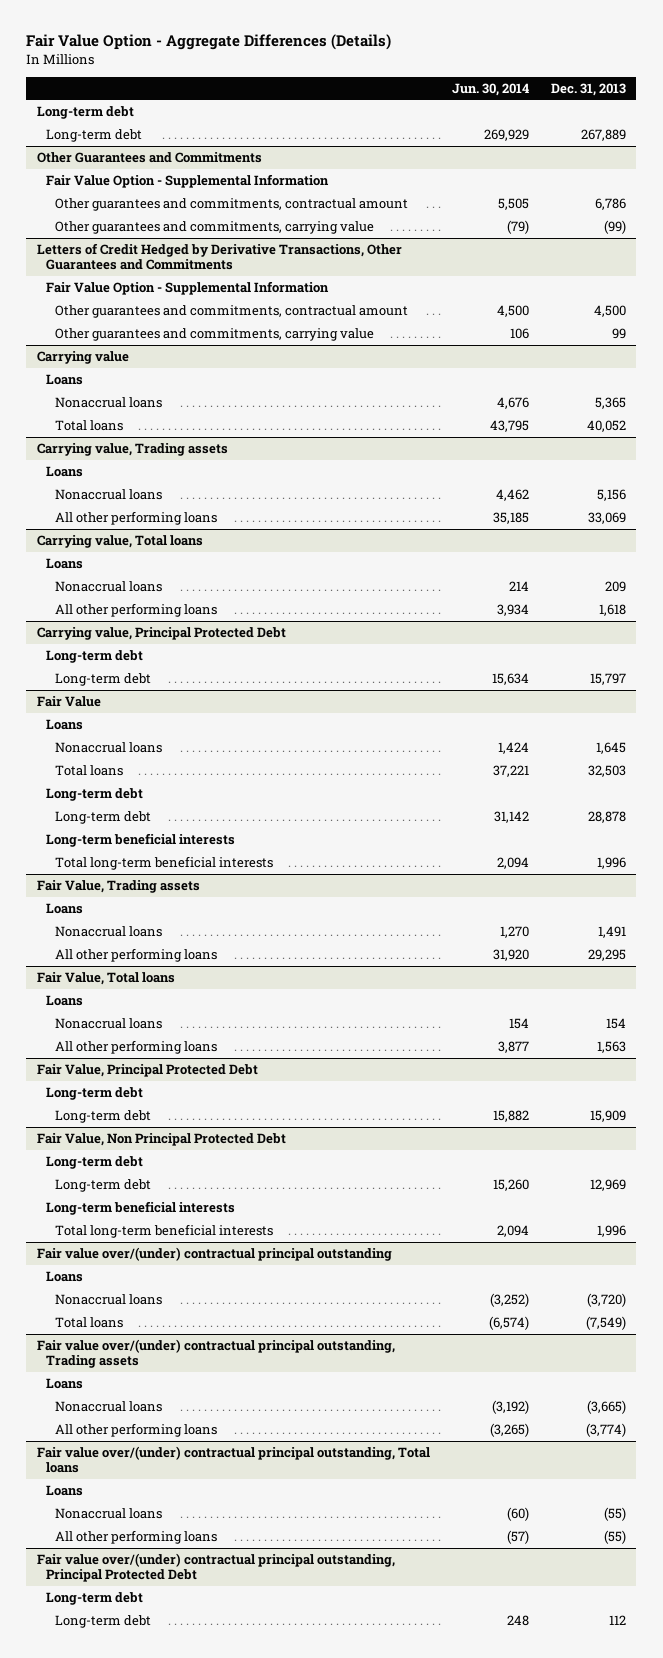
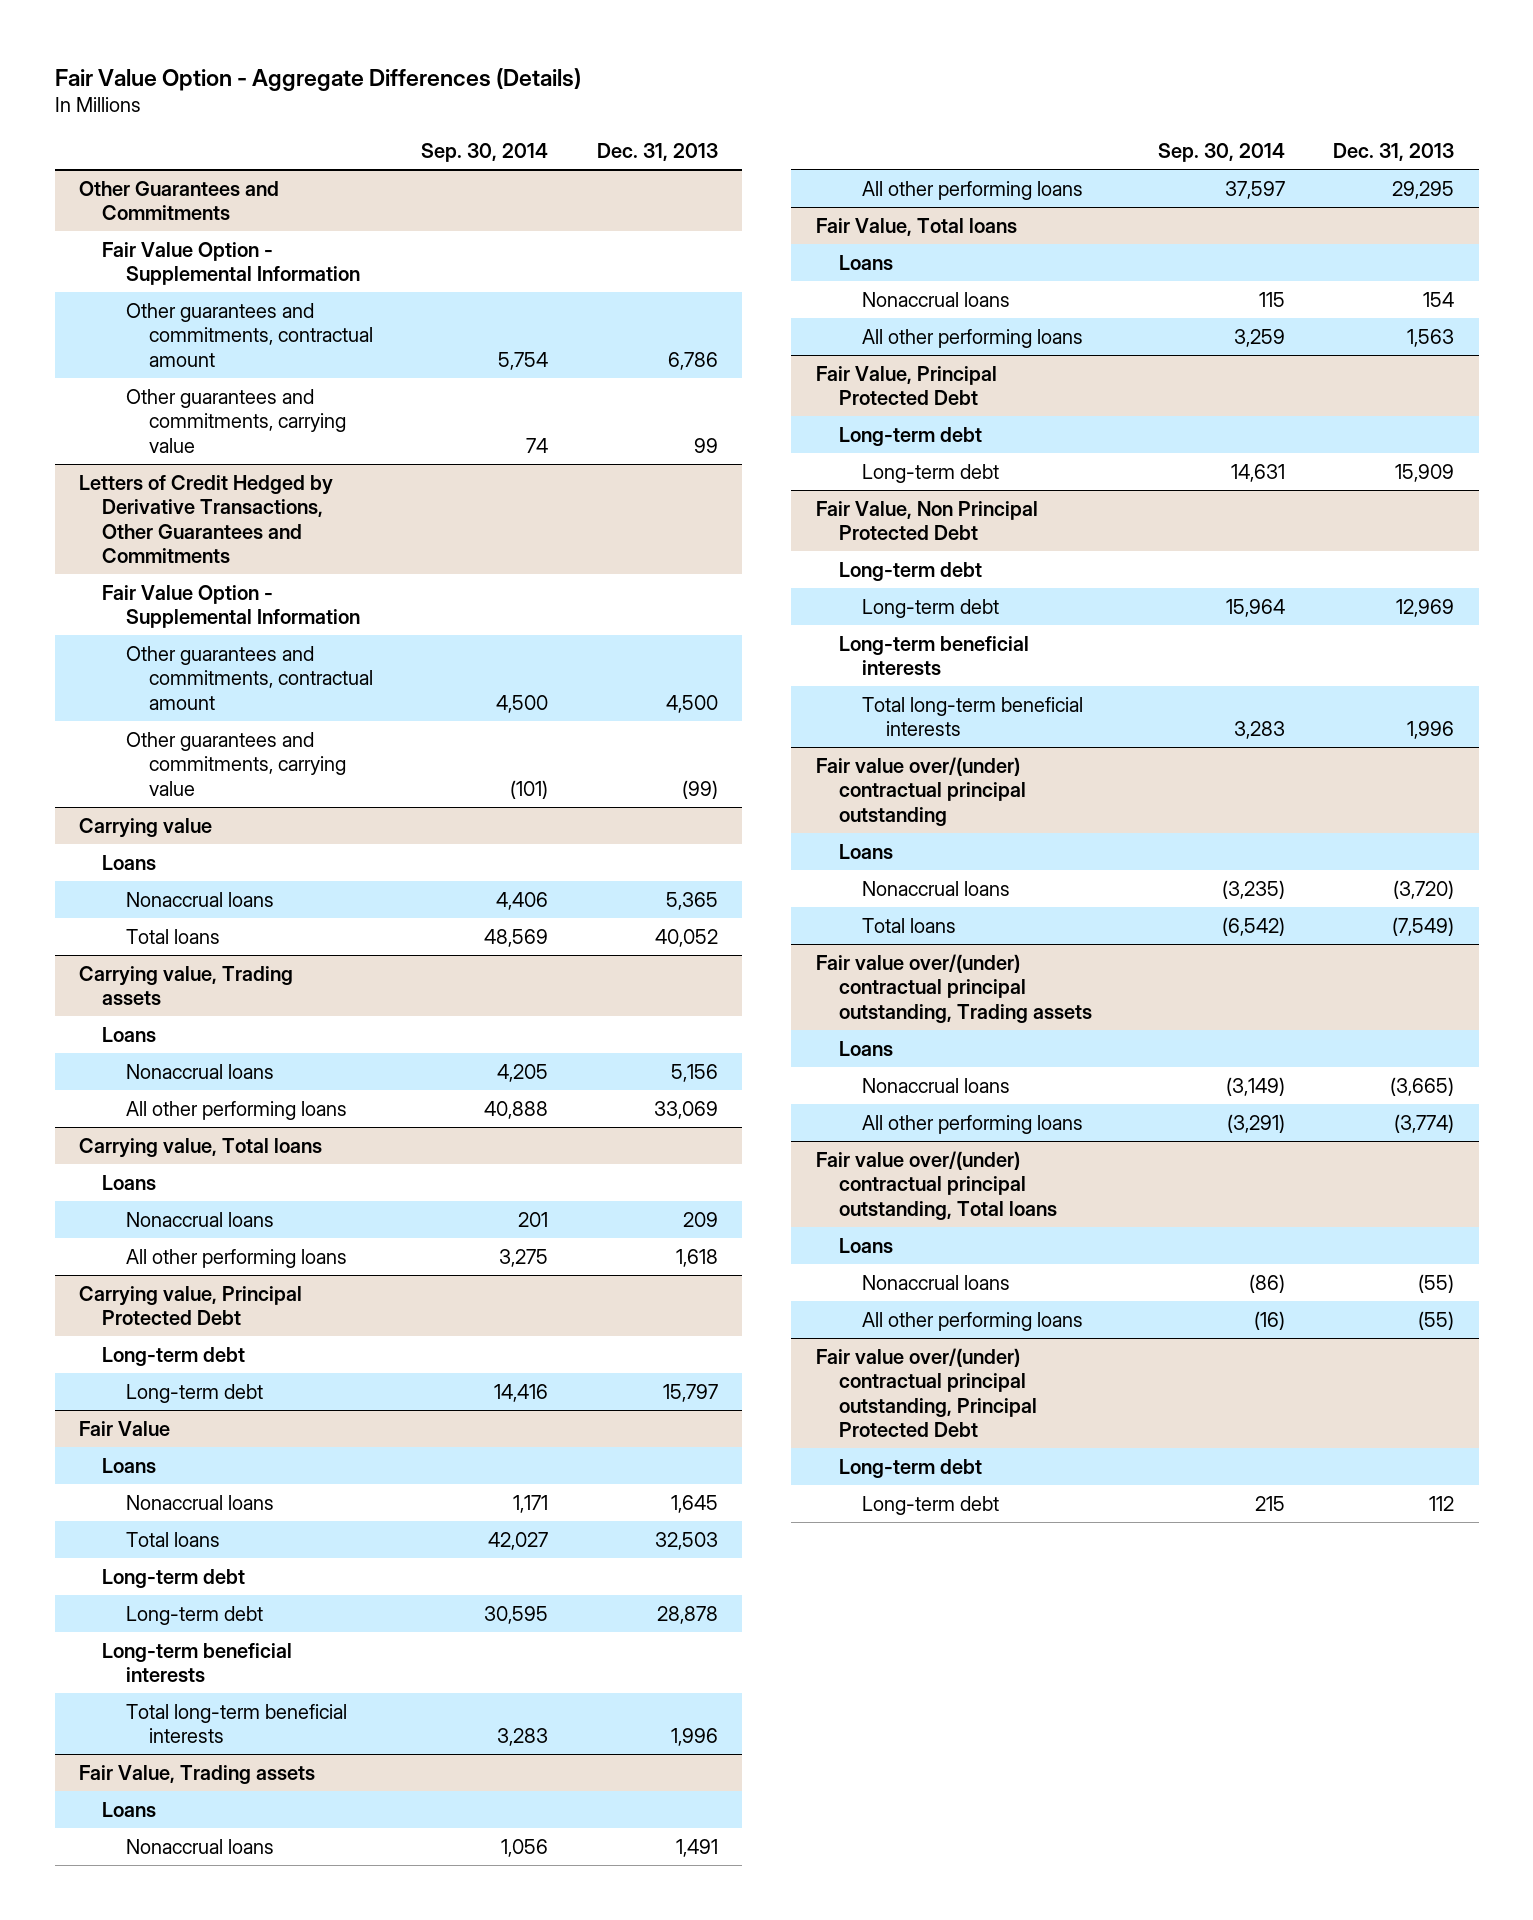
- | Jun. 30, 2014 | Dec. 31, 2013
+ | Sep. 30, 2014 | Dec. 31, 2013
- Long-term debt
- Long-term debt | 269,929 | 267,889
@ Other Guarantees and Commitments
- Other guarantees and commitments, carrying value | (79) | (99)
+ Other guarantees and commitments, carrying value | 74 | 99
@ Letters of Credit Hedged by Derivative Transactions, Other Guarantees and Commitments
- Other guarantees and commitments, carrying value | 106 | 99
+ Other guarantees and commitments, carrying value | (101) | (99)

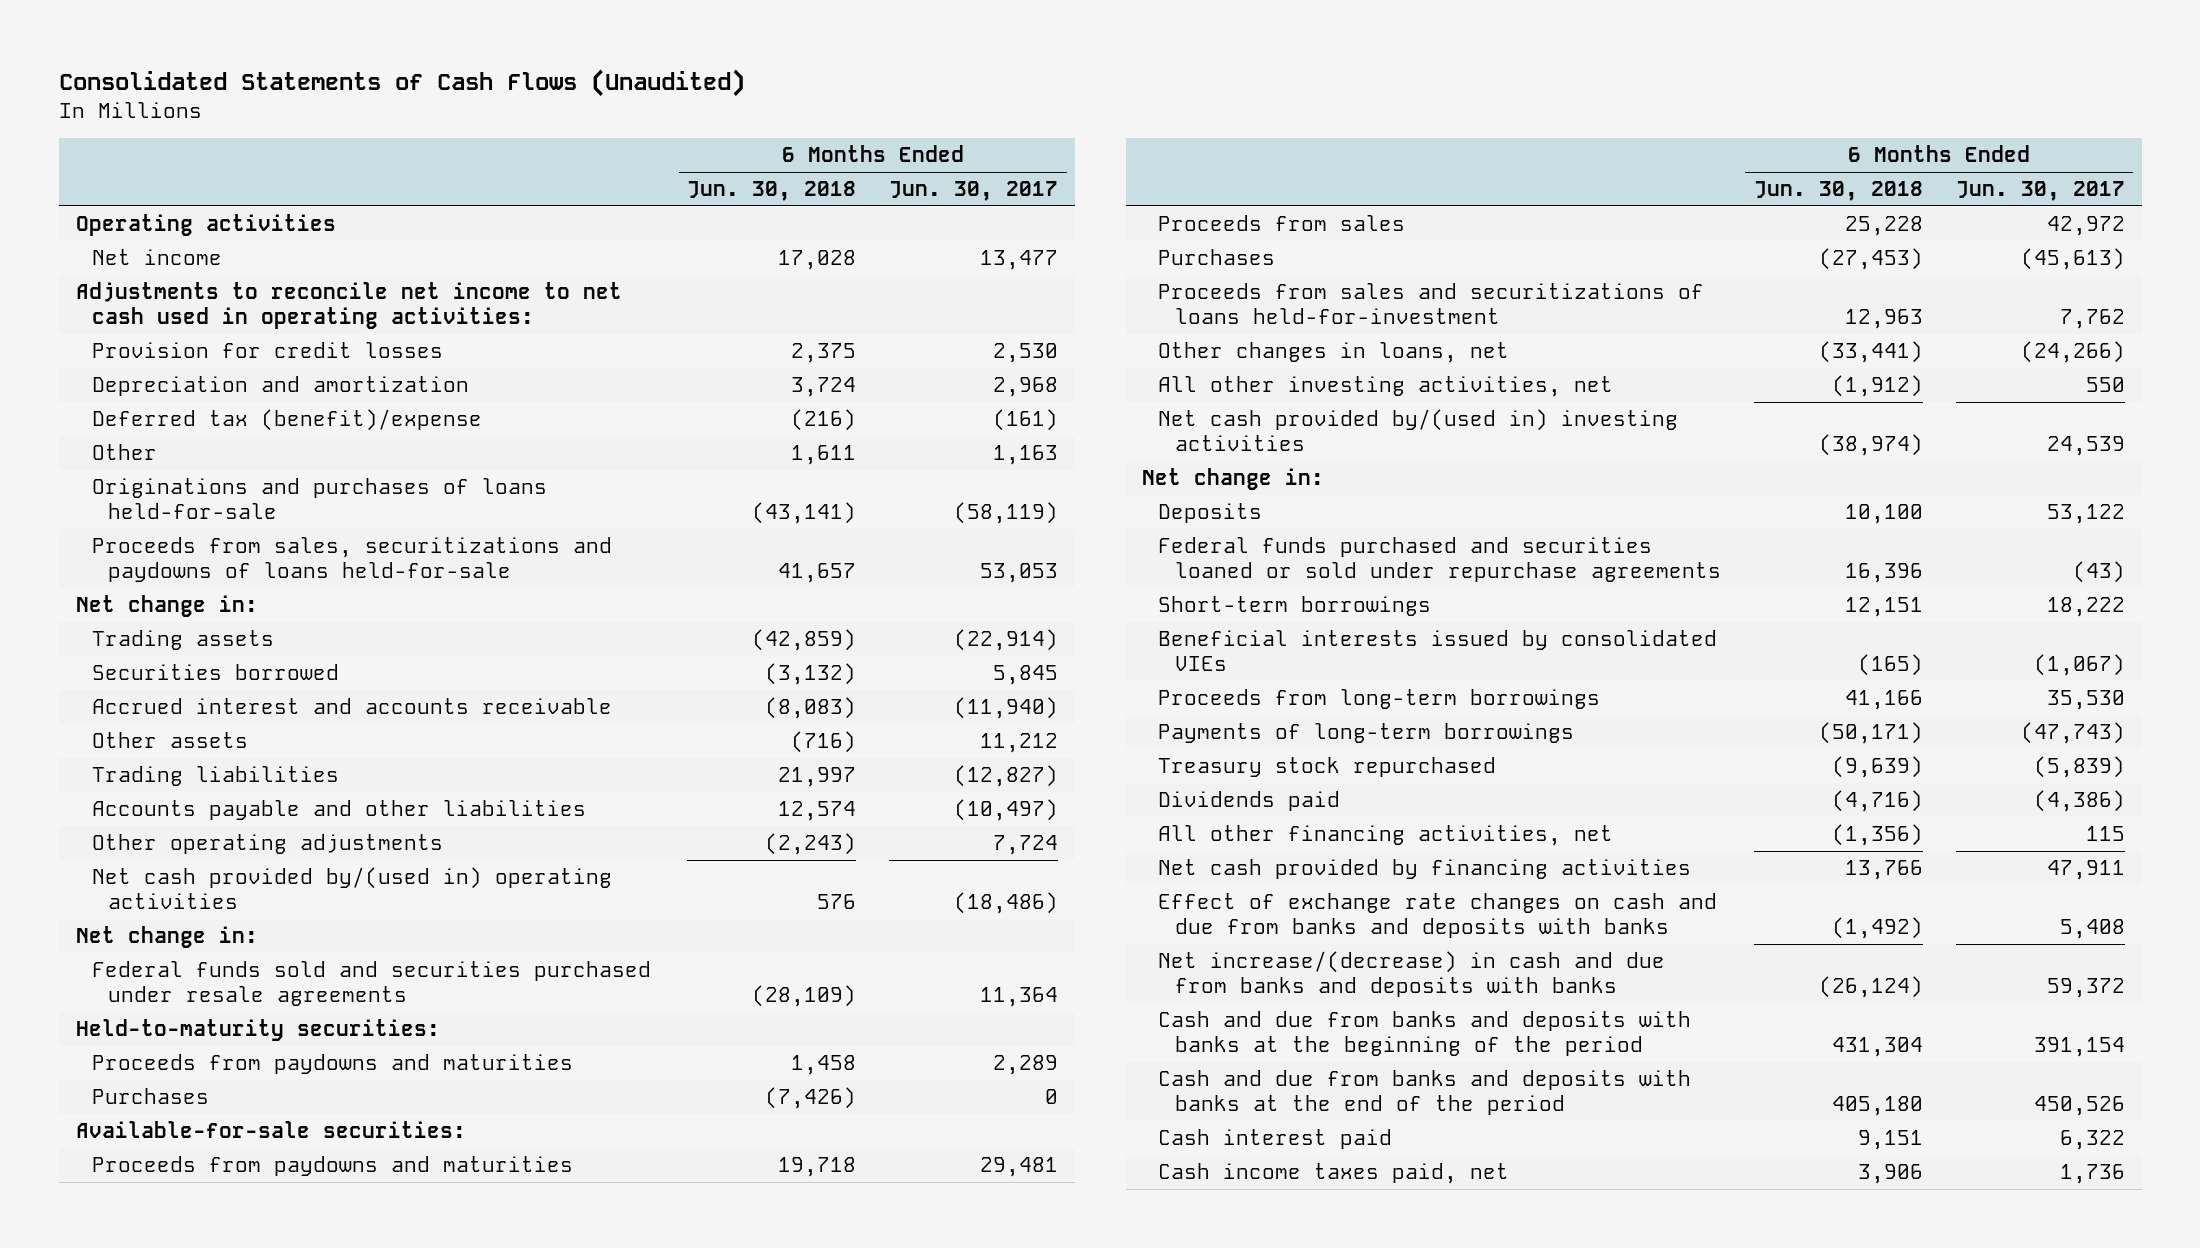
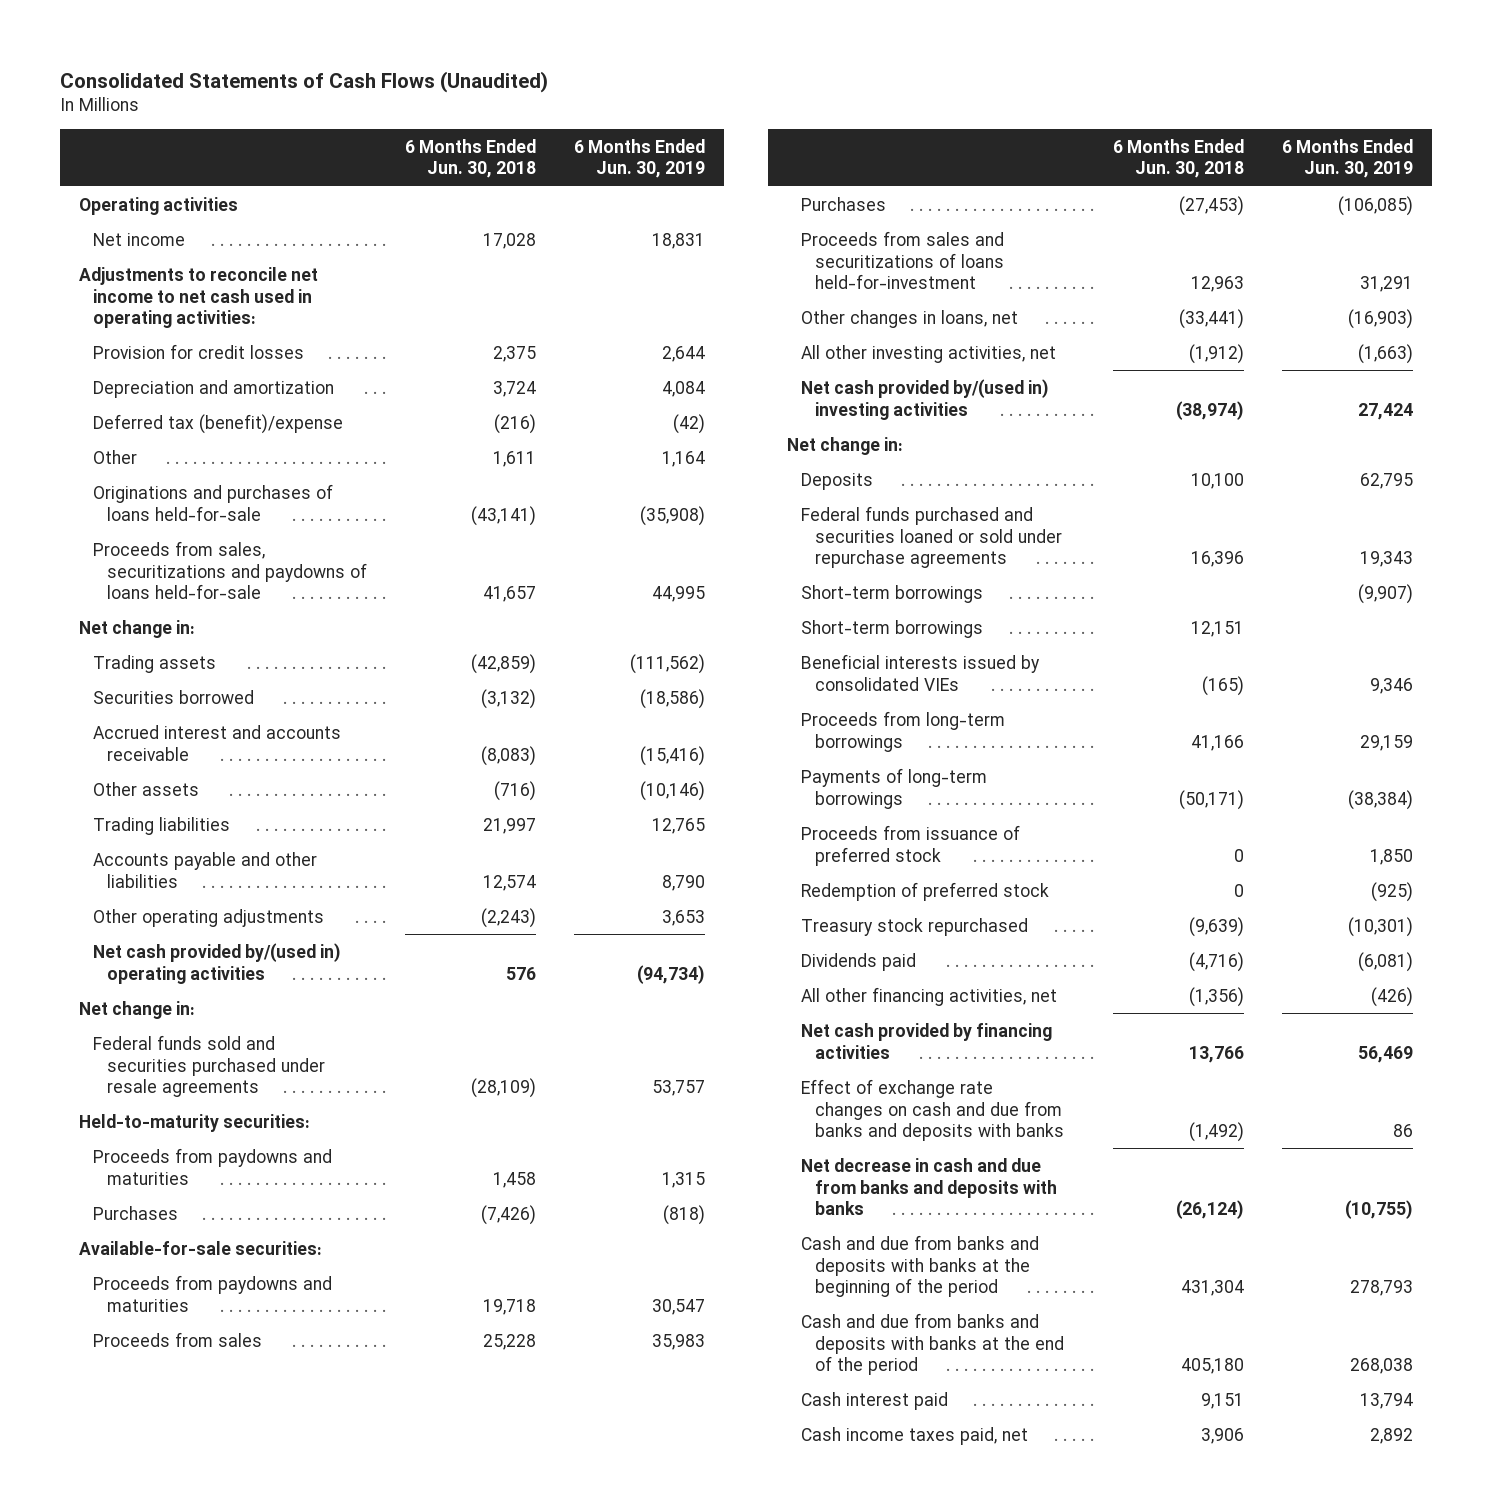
- | 6 Months Ended Jun. 30, 2018 | 6 Months Ended Jun. 30, 2017
+ | 6 Months Ended Jun. 30, 2018 | 6 Months Ended Jun. 30, 2019
+ Short-term borrowings | | (9,907)
+ Proceeds from issuance of preferred stock | 0 | 1,850
+ Redemption of preferred stock | 0 | (925)
- Net increase/(decrease) in cash and due from banks and deposits with banks | (26,124) | 59,372
+ Net decrease in cash and due from banks and deposits with banks | (26,124) | (10,755)

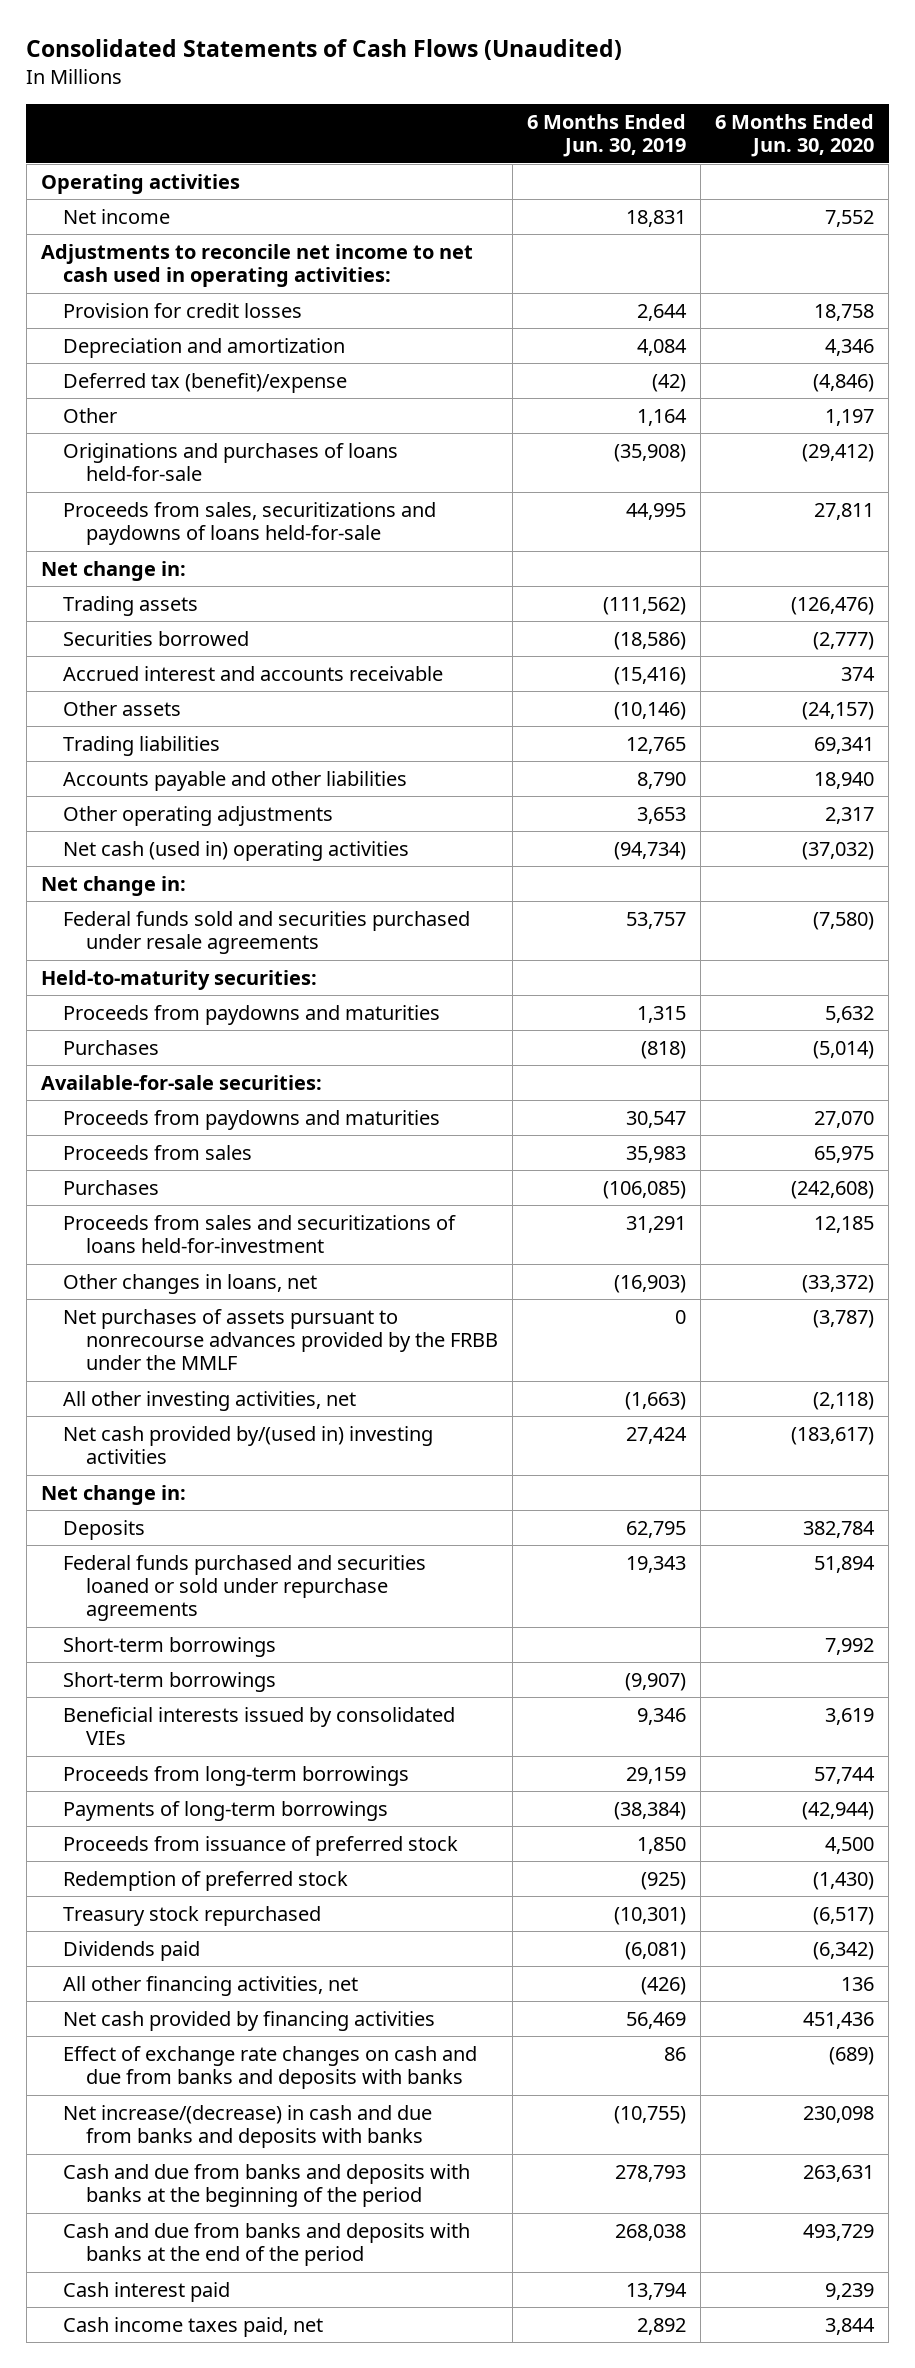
- | 6 Months Ended Jun. 30, 2018 | 6 Months Ended Jun. 30, 2019
+ | 6 Months Ended Jun. 30, 2019 | 6 Months Ended Jun. 30, 2020
- Net cash provided by/(used in) operating activities | 576 | (94,734)
+ Net cash (used in) operating activities | (94,734) | (37,032)
+ Net purchases of assets pursuant to nonrecourse advances provided by the FRBB under the MMLF | 0 | (3,787)
moved down: Short-term borrowings | (9,907) |
- Net decrease in cash and due from banks and deposits with banks | (26,124) | (10,755)
+ Net increase/(decrease) in cash and due from banks and deposits with banks | (10,755) | 230,098

